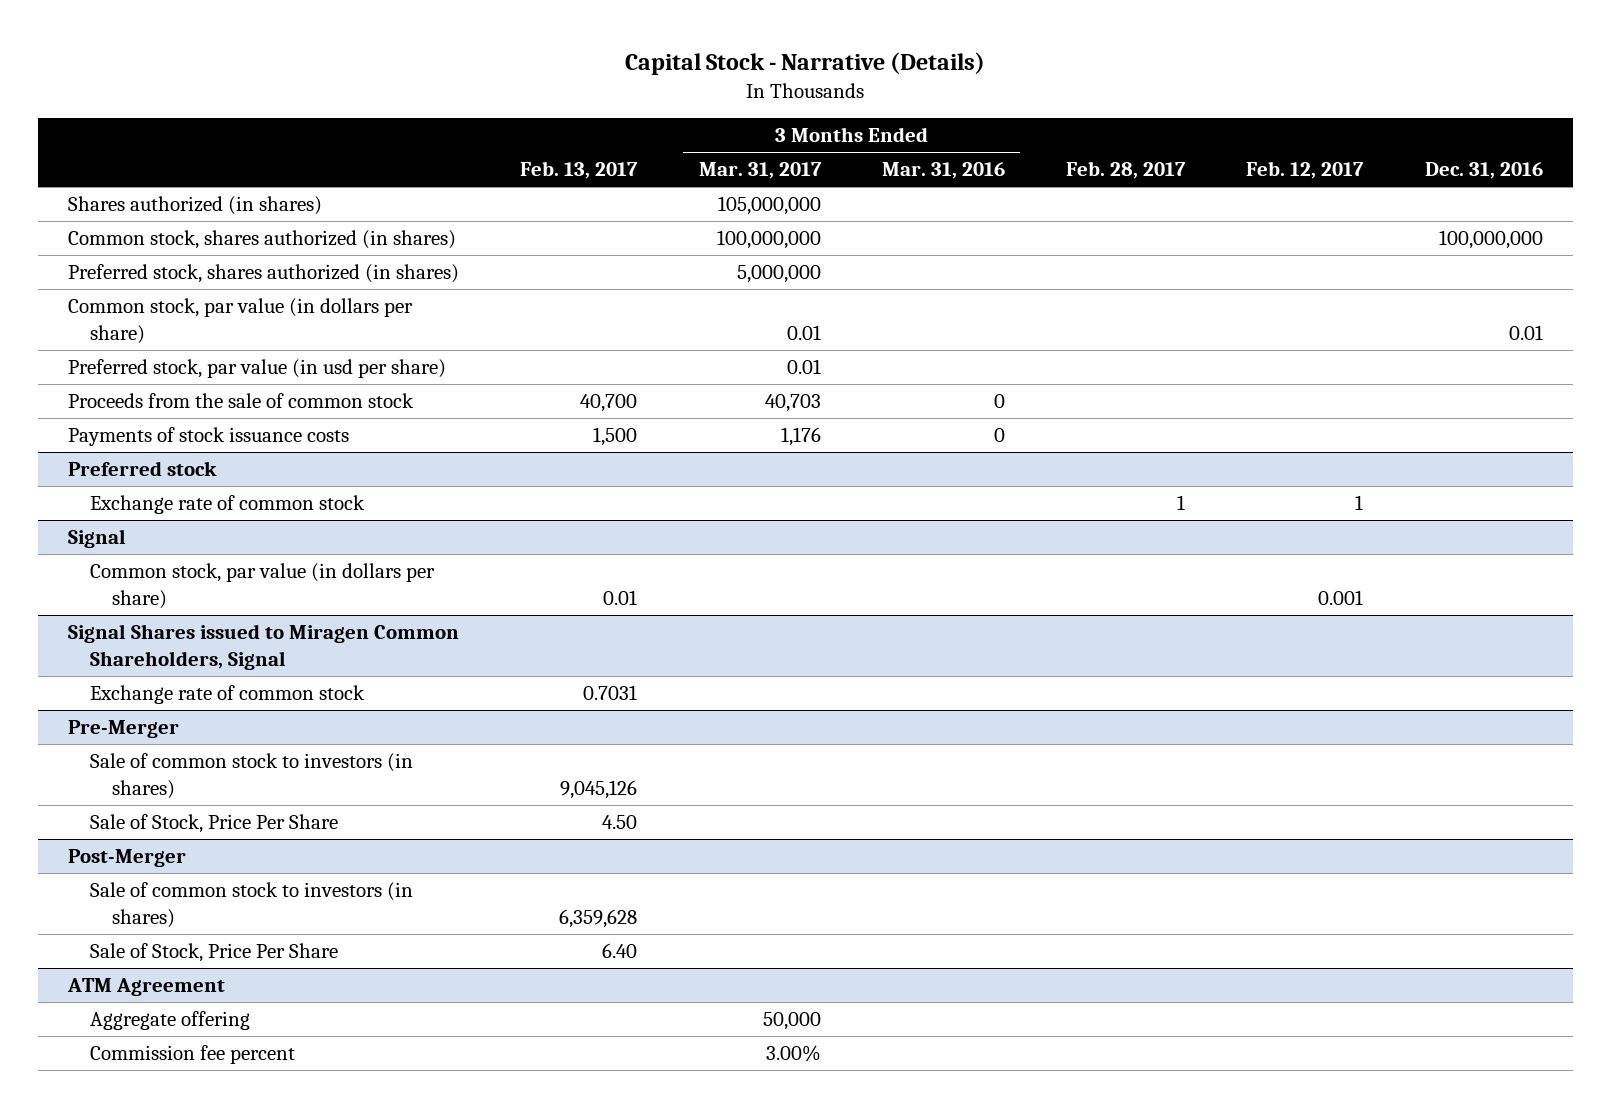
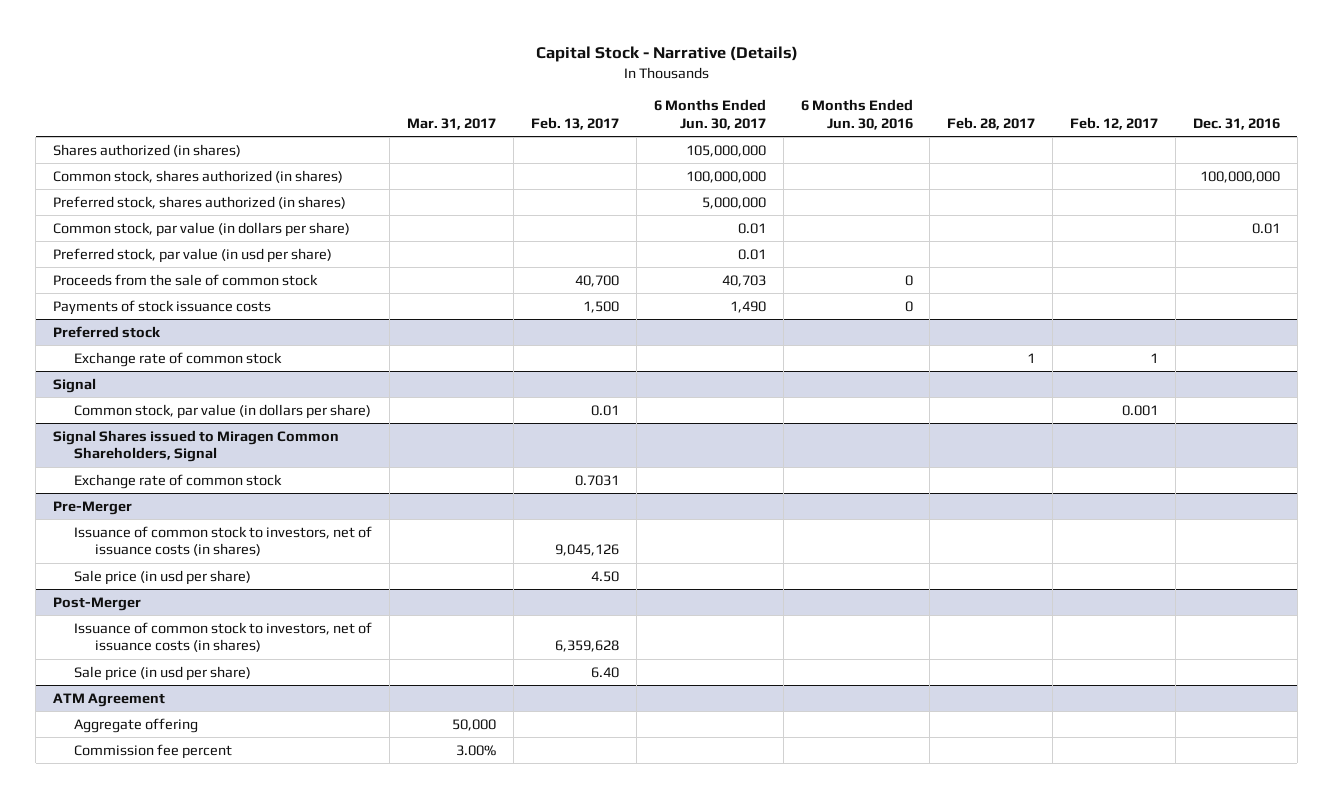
- | Feb. 13, 2017 | 3 Months Ended Mar. 31, 2017 | 3 Months Ended Mar. 31, 2016 | Feb. 28, 2017 | Feb. 12, 2017 | Dec. 31, 2016
+ | Mar. 31, 2017 | Feb. 13, 2017 | 6 Months Ended Jun. 30, 2017 | 6 Months Ended Jun. 30, 2016 | Feb. 28, 2017 | Feb. 12, 2017 | Dec. 31, 2016
@ Pre-Merger
- Sale of common stock to investors (in shares) | 9,045,126 | | | | |
- Sale of Stock, Price Per Share | 4.50 | | | | |
+ Issuance of common stock to investors, net of issuance costs (in shares) | | 9,045,126 | | | | |
+ Sale price (in usd per share) | | 4.50 | | | | |
@ Post-Merger
- Sale of common stock to investors (in shares) | 6,359,628 | | | | |
- Sale of Stock, Price Per Share | 6.40 | | | | |
+ Issuance of common stock to investors, net of issuance costs (in shares) | | 6,359,628 | | | | |
+ Sale price (in usd per share) | | 6.40 | | | | |

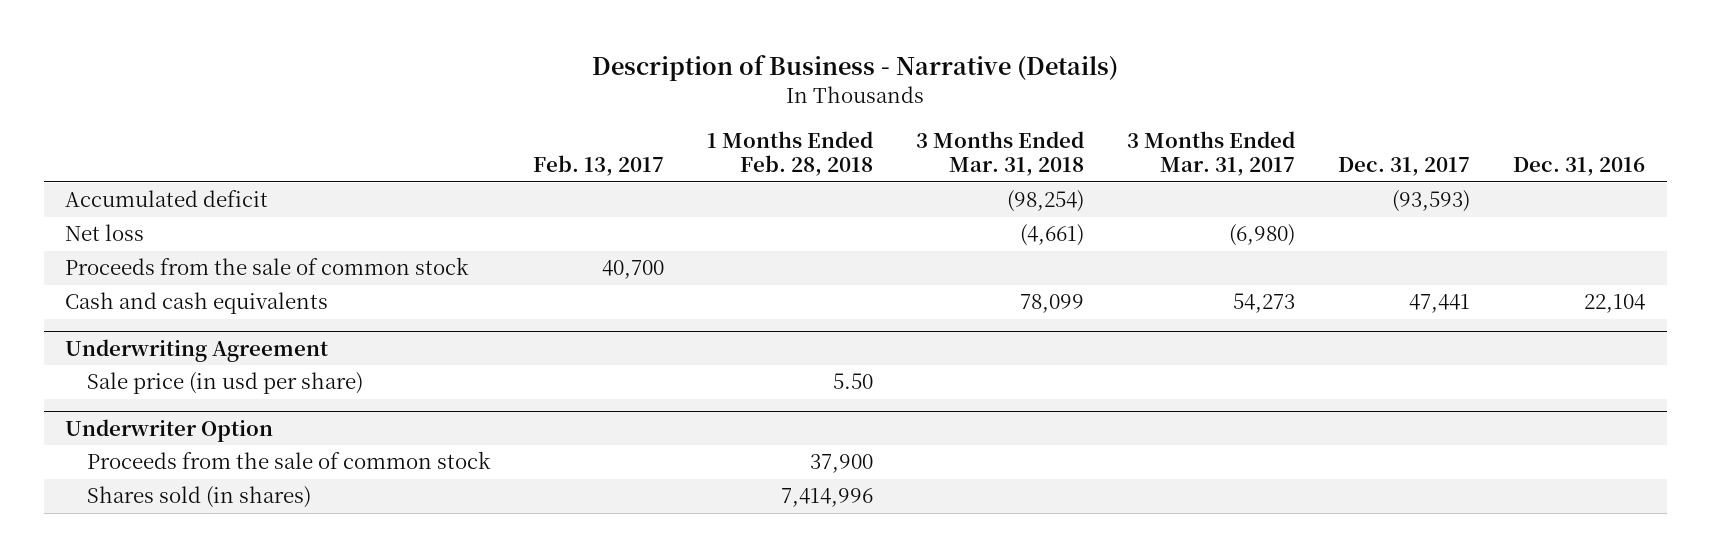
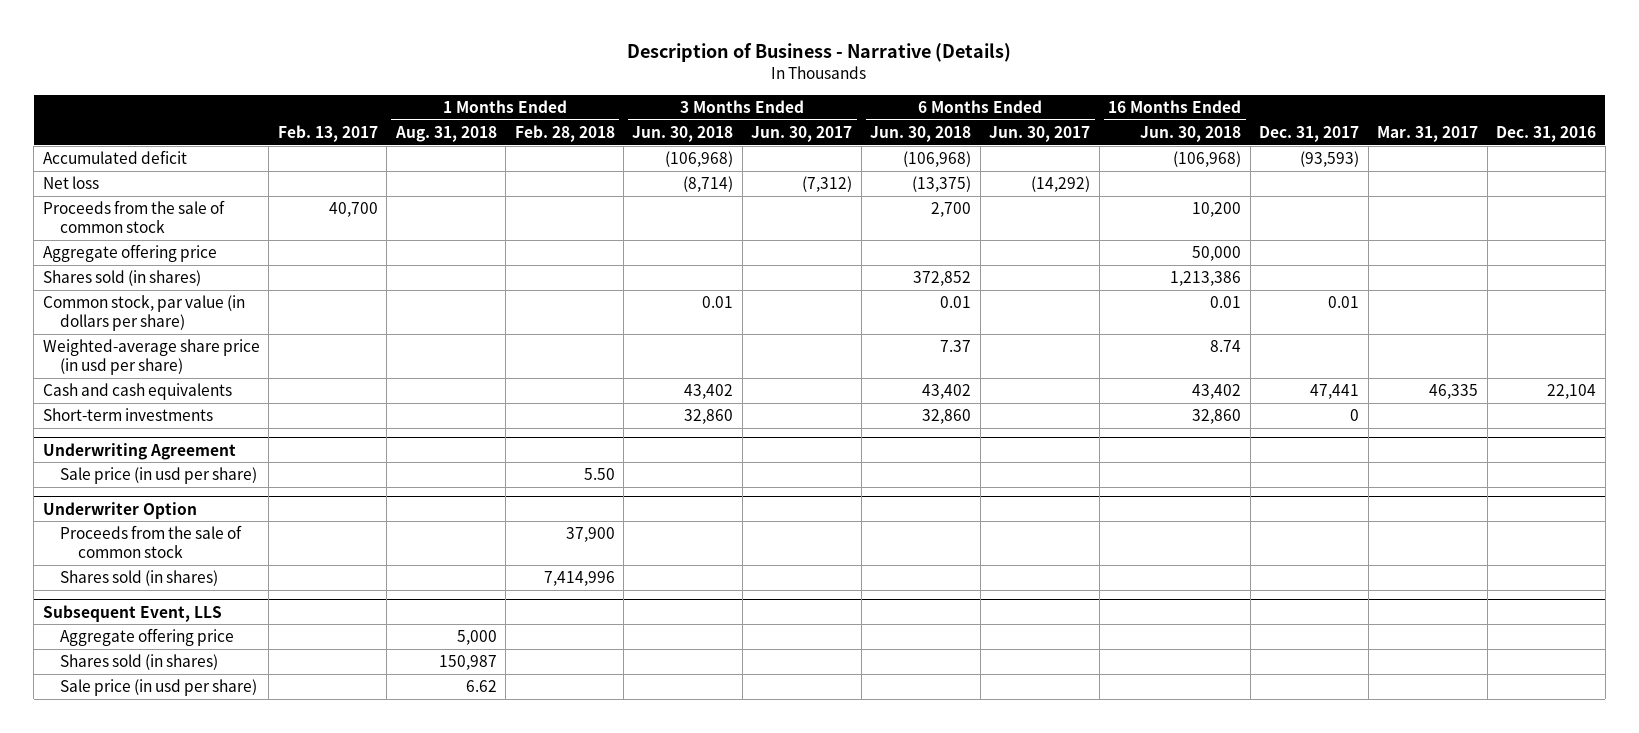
- | Feb. 13, 2017 | 1 Months Ended Feb. 28, 2018 | 3 Months Ended Mar. 31, 2018 | 3 Months Ended Mar. 31, 2017 | Dec. 31, 2017 | Dec. 31, 2016
+ | Feb. 13, 2017 | 1 Months Ended Aug. 31, 2018 | 1 Months Ended Feb. 28, 2018 | 3 Months Ended Jun. 30, 2018 | 3 Months Ended Jun. 30, 2017 | 6 Months Ended Jun. 30, 2018 | 6 Months Ended Jun. 30, 2017 | 16 Months Ended Jun. 30, 2018 | Dec. 31, 2017 | Mar. 31, 2017 | Dec. 31, 2016
+ Aggregate offering price | | | | | | | | 50,000 | | |
+ Shares sold (in shares) | | | | | | 372,852 | | 1,213,386 | | |
+ Common stock, par value (in dollars per share) | | | | 0.01 | | 0.01 | | 0.01 | 0.01 | |
+ Weighted-average share price (in usd per share) | | | | | | 7.37 | | 8.74 | | |
+ Short-term investments | | | | 32,860 | | 32,860 | | 32,860 | 0 | |
+ Subsequent Event, LLS
+ Aggregate offering price | | 5,000 | | | | | | | | |
+ Shares sold (in shares) | | 150,987 | | | | | | | | |
+ Sale price (in usd per share) | | 6.62 | | | | | | | | |

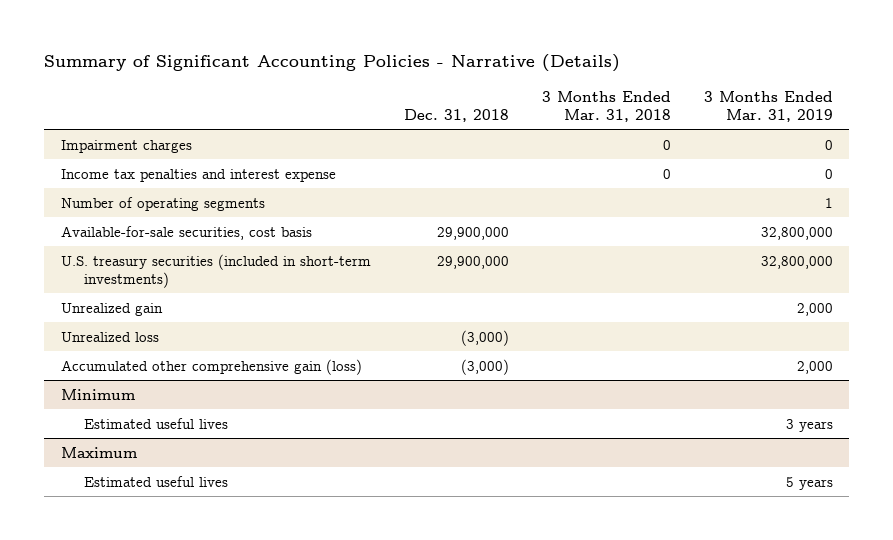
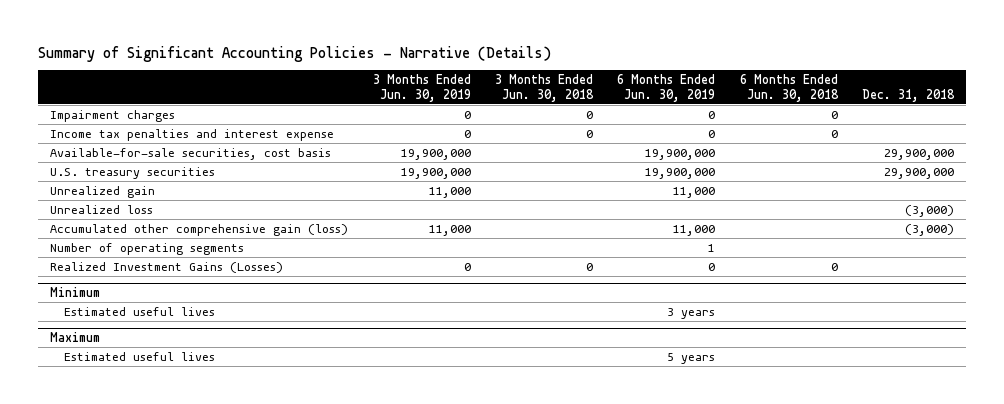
- | Dec. 31, 2018 | 3 Months Ended Mar. 31, 2018 | 3 Months Ended Mar. 31, 2019
+ | 3 Months Ended Jun. 30, 2019 | 3 Months Ended Jun. 30, 2018 | 6 Months Ended Jun. 30, 2019 | 6 Months Ended Jun. 30, 2018 | Dec. 31, 2018
- U.S. treasury securities (included in short-term investments) | 29,900,000 | | 32,800,000
+ U.S. treasury securities | 19,900,000 | | 19,900,000 | | 29,900,000
moved down: Number of operating segments | | | 1 | |
+ Realized Investment Gains (Losses) | 0 | 0 | 0 | 0 |

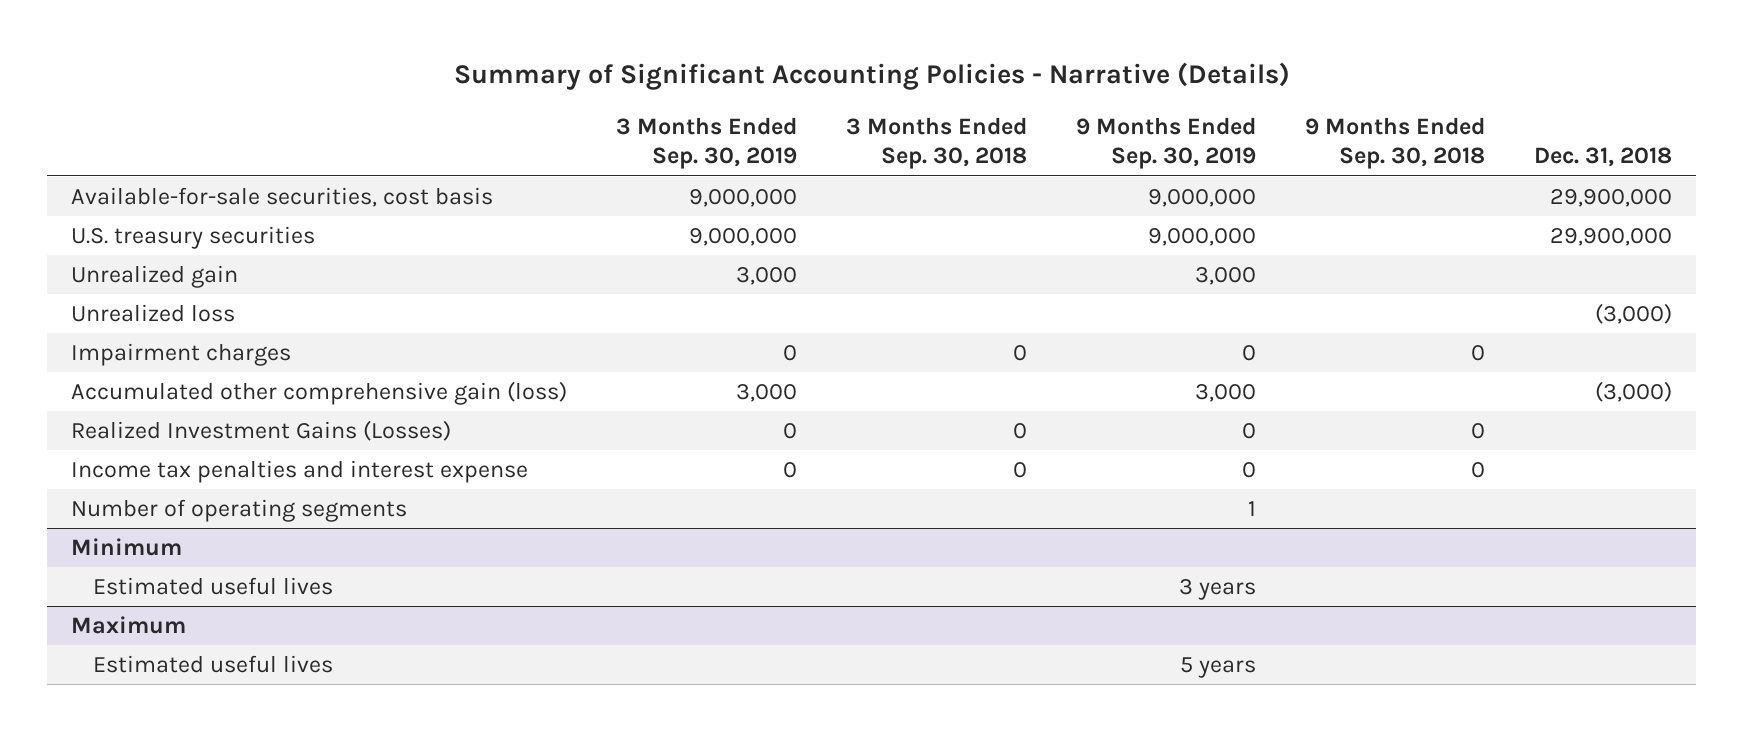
- | 3 Months Ended Jun. 30, 2019 | 3 Months Ended Jun. 30, 2018 | 6 Months Ended Jun. 30, 2019 | 6 Months Ended Jun. 30, 2018 | Dec. 31, 2018
+ | 3 Months Ended Sep. 30, 2019 | 3 Months Ended Sep. 30, 2018 | 9 Months Ended Sep. 30, 2019 | 9 Months Ended Sep. 30, 2018 | Dec. 31, 2018
moved down: Impairment charges | 0 | 0 | 0 | 0 |
moved down: Income tax penalties and interest expense | 0 | 0 | 0 | 0 |
moved down: Number of operating segments | | | 1 | |

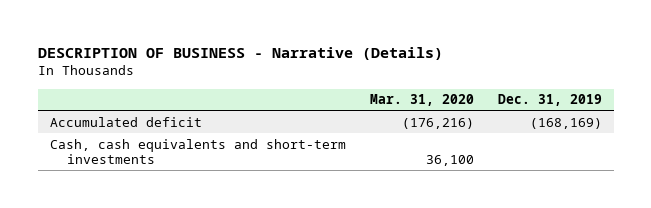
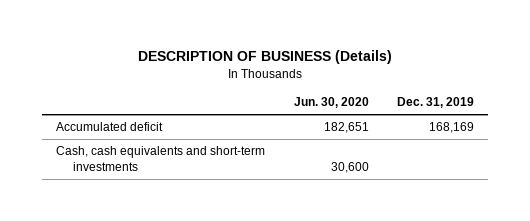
- DESCRIPTION OF BUSINESS - Narrative (Details)
+ DESCRIPTION OF BUSINESS (Details)
- | Mar. 31, 2020 | Dec. 31, 2019
+ | Jun. 30, 2020 | Dec. 31, 2019
- Accumulated deficit | (176,216) | (168,169)
+ Accumulated deficit | 182,651 | 168,169

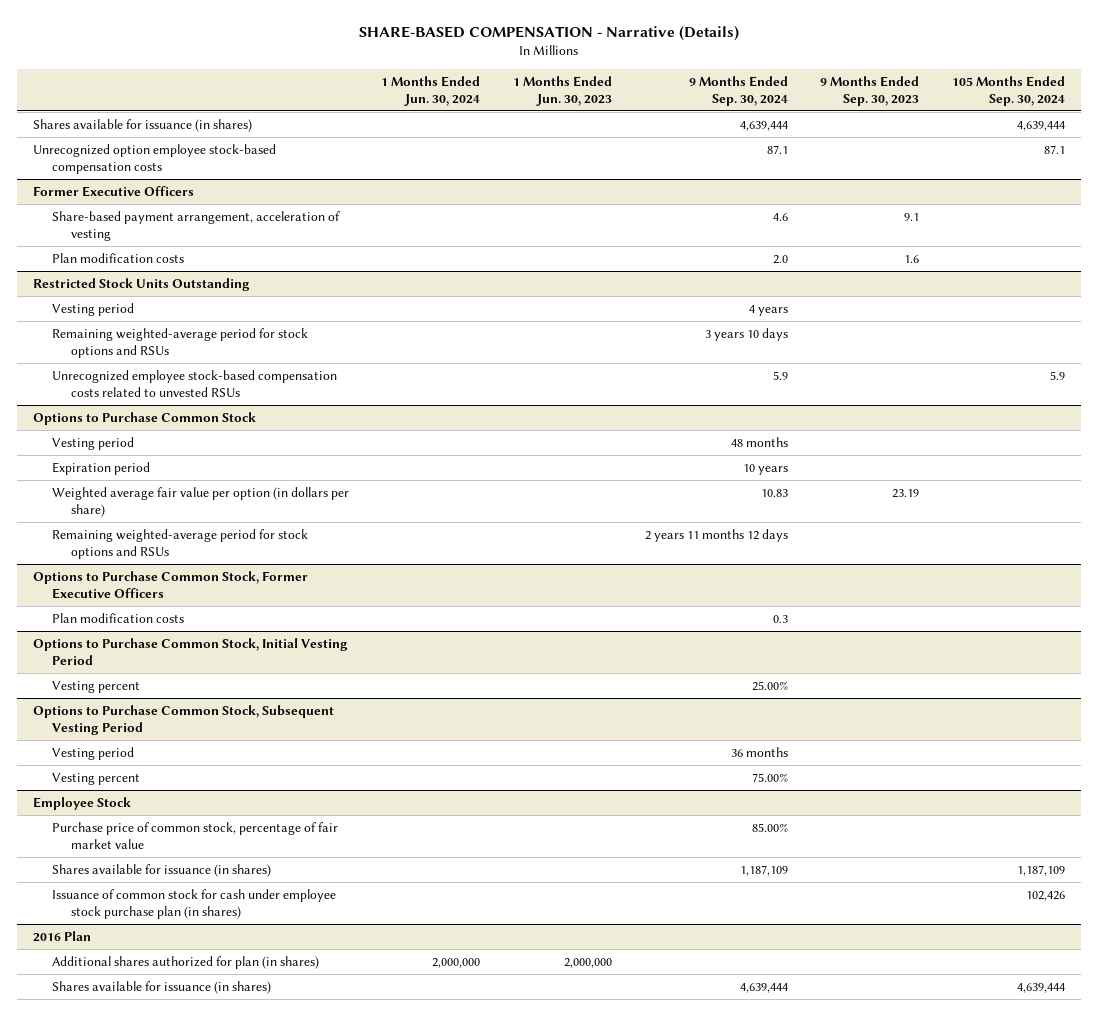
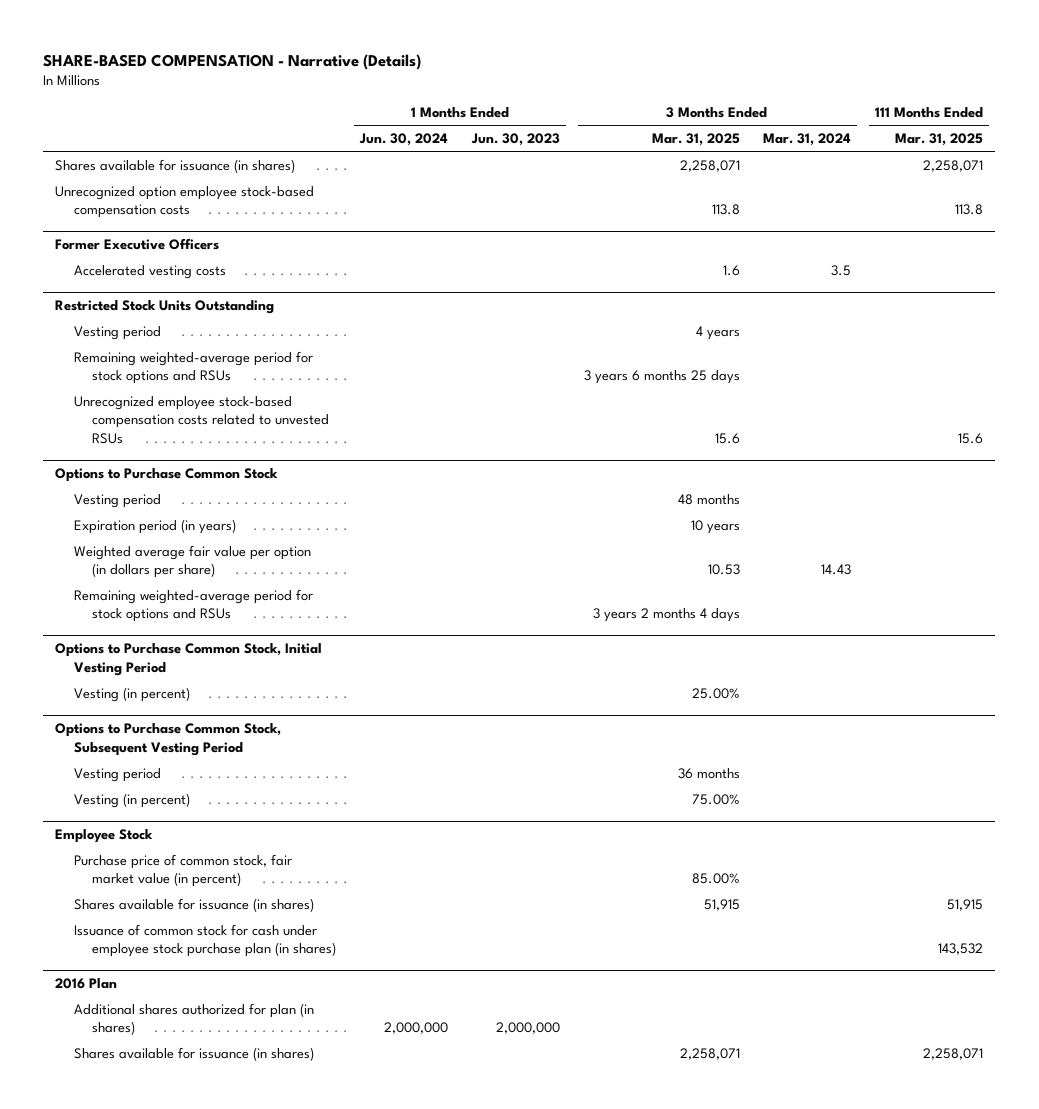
- | 1 Months Ended Jun. 30, 2024 | 1 Months Ended Jun. 30, 2023 | 9 Months Ended Sep. 30, 2024 | 9 Months Ended Sep. 30, 2023 | 105 Months Ended Sep. 30, 2024
+ | 1 Months Ended Jun. 30, 2024 | 1 Months Ended Jun. 30, 2023 | 3 Months Ended Mar. 31, 2025 | 3 Months Ended Mar. 31, 2024 | 111 Months Ended Mar. 31, 2025
@ Former Executive Officers
- Share-based payment arrangement, acceleration of vesting | | | 4.6 | 9.1 |
- Plan modification costs | | | 2.0 | 1.6 |
+ Accelerated vesting costs | | | 1.6 | 3.5 |
@ Options to Purchase Common Stock
- Expiration period | | | 10 years | |
+ Expiration period (in years) | | | 10 years | |
- Options to Purchase Common Stock, Former Executive Officers
- Plan modification costs | | | 0.3 | |
@ Options to Purchase Common Stock, Initial Vesting Period
- Vesting percent | | | 25.00% | |
+ Vesting (in percent) | | | 25.00% | |
@ Options to Purchase Common Stock, Subsequent Vesting Period
- Vesting percent | | | 75.00% | |
+ Vesting (in percent) | | | 75.00% | |
@ Employee Stock
- Purchase price of common stock, percentage of fair market value | | | 85.00% | |
+ Purchase price of common stock, fair market value (in percent) | | | 85.00% | |

